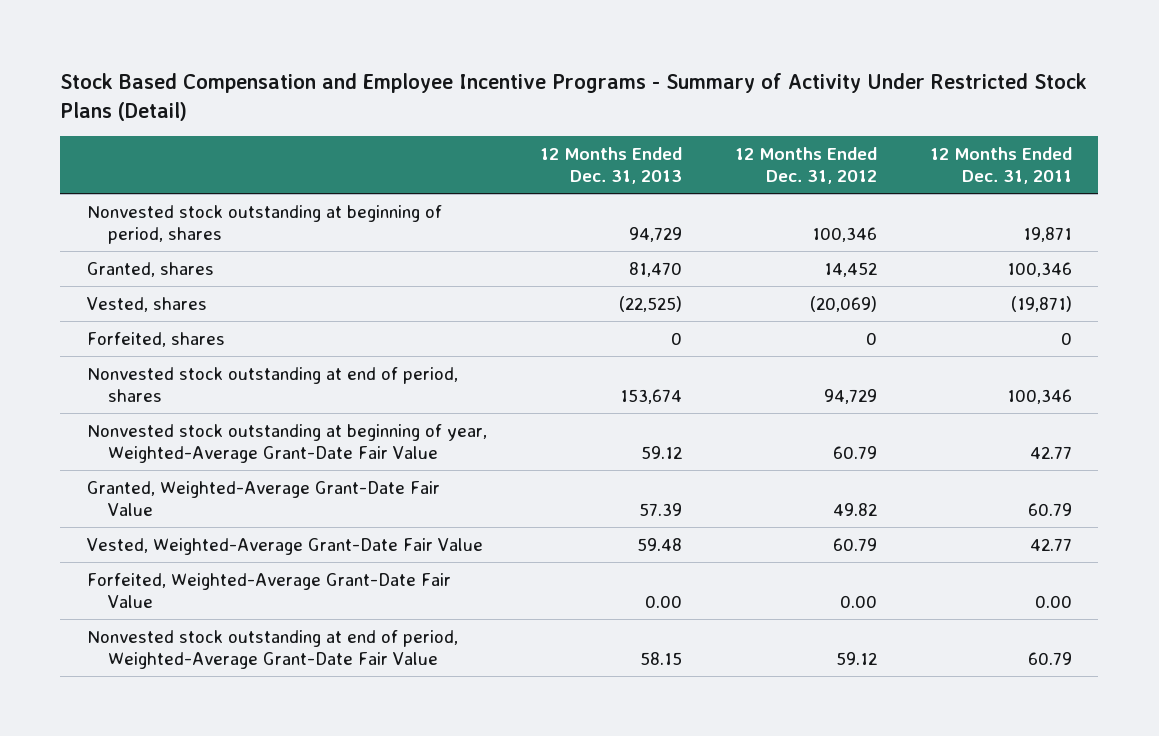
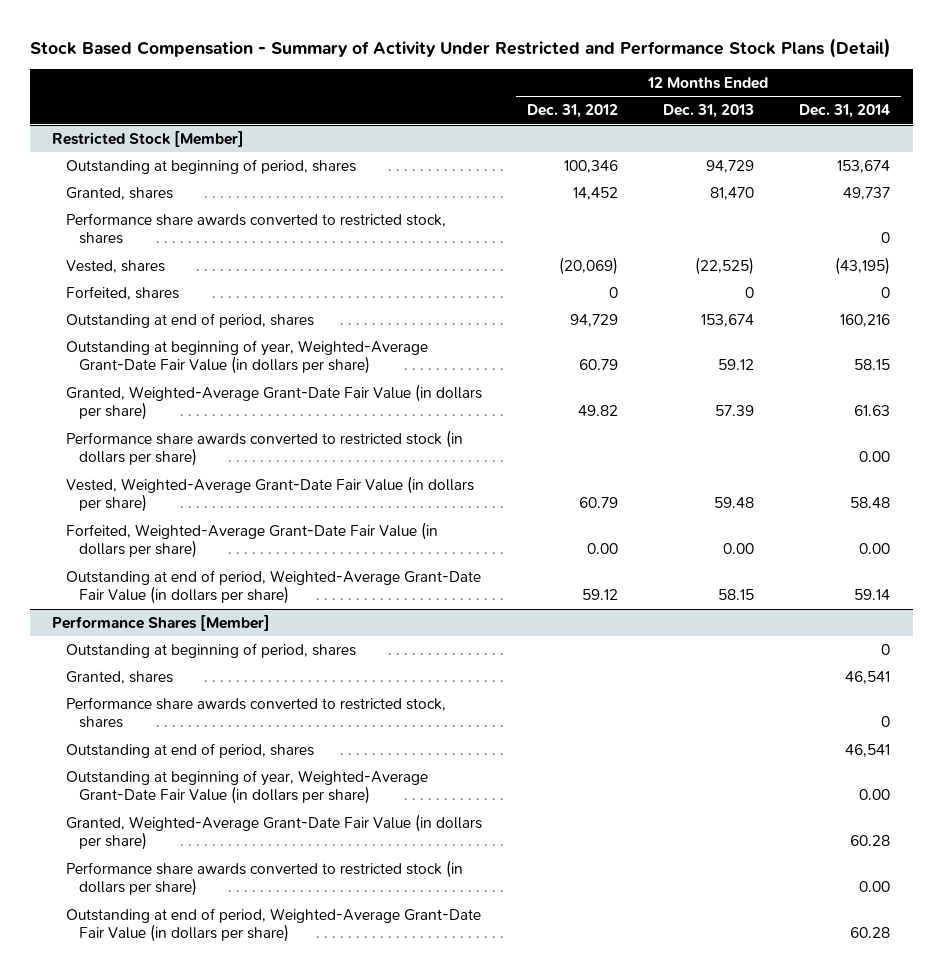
- Stock Based Compensation and Employee Incentive Programs - Summary of Activity Under Restricted Stock Plans (Detail)
+ Stock Based Compensation - Summary of Activity Under Restricted and Performance Stock Plans (Detail)
- | 12 Months Ended Dec. 31, 2013 | 12 Months Ended Dec. 31, 2012 | 12 Months Ended Dec. 31, 2011
+ | 12 Months Ended Dec. 31, 2012 | 12 Months Ended Dec. 31, 2013 | 12 Months Ended Dec. 31, 2014
- Nonvested stock outstanding at beginning of period, shares | 94,729 | 100,346 | 19,871
+ Restricted Stock [Member]
+ Outstanding at beginning of period, shares | 100,346 | 94,729 | 153,674
+ Performance share awards converted to restricted stock, shares | | | 0
- Nonvested stock outstanding at end of period, shares | 153,674 | 94,729 | 100,346
- Nonvested stock outstanding at beginning of year, Weighted-Average Grant-Date Fair Value | 59.12 | 60.79 | 42.77
- Granted, Weighted-Average Grant-Date Fair Value | 57.39 | 49.82 | 60.79
- Vested, Weighted-Average Grant-Date Fair Value | 59.48 | 60.79 | 42.77
- Forfeited, Weighted-Average Grant-Date Fair Value | 0.00 | 0.00 | 0.00
- Nonvested stock outstanding at end of period, Weighted-Average Grant-Date Fair Value | 58.15 | 59.12 | 60.79
+ Outstanding at end of period, shares | 94,729 | 153,674 | 160,216
+ Outstanding at beginning of year, Weighted-Average Grant-Date Fair Value (in dollars per share) | 60.79 | 59.12 | 58.15
+ Granted, Weighted-Average Grant-Date Fair Value (in dollars per share) | 49.82 | 57.39 | 61.63
+ Performance share awards converted to restricted stock (in dollars per share) | | | 0.00
+ Vested, Weighted-Average Grant-Date Fair Value (in dollars per share) | 60.79 | 59.48 | 58.48
+ Forfeited, Weighted-Average Grant-Date Fair Value (in dollars per share) | 0.00 | 0.00 | 0.00
+ Outstanding at end of period, Weighted-Average Grant-Date Fair Value (in dollars per share) | 59.12 | 58.15 | 59.14
+ Performance Shares [Member]
+ Outstanding at beginning of period, shares | | | 0
+ Granted, shares | | | 46,541
+ Performance share awards converted to restricted stock, shares | | | 0
+ Outstanding at end of period, shares | | | 46,541
+ Outstanding at beginning of year, Weighted-Average Grant-Date Fair Value (in dollars per share) | | | 0.00
+ Granted, Weighted-Average Grant-Date Fair Value (in dollars per share) | | | 60.28
+ Performance share awards converted to restricted stock (in dollars per share) | | | 0.00
+ Outstanding at end of period, Weighted-Average Grant-Date Fair Value (in dollars per share) | | | 60.28

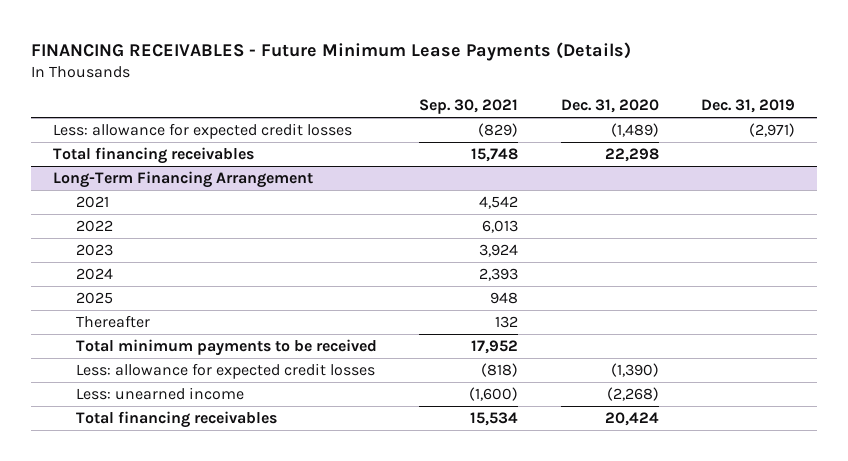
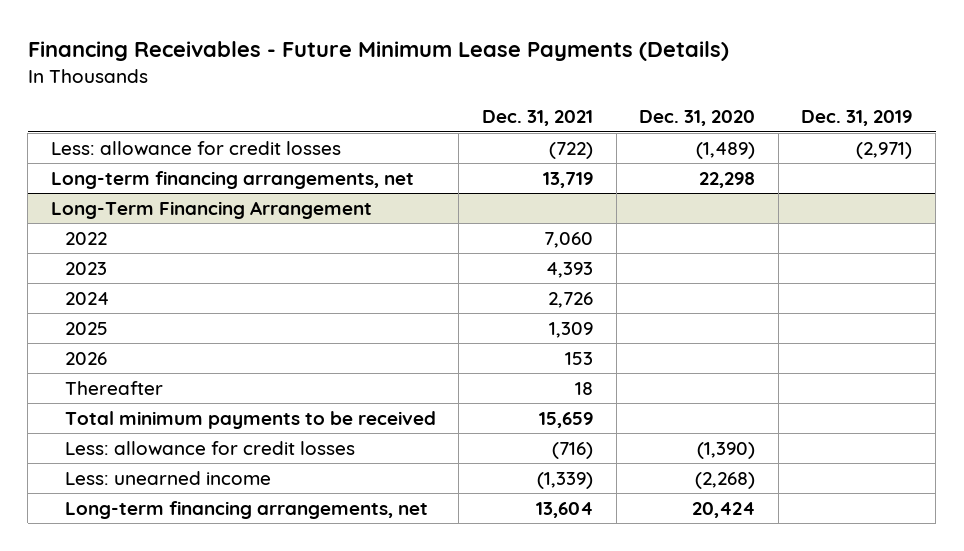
- FINANCING RECEIVABLES - Future Minimum Lease Payments (Details)
+ Financing Receivables - Future Minimum Lease Payments (Details)
- | Sep. 30, 2021 | Dec. 31, 2020 | Dec. 31, 2019
+ | Dec. 31, 2021 | Dec. 31, 2020 | Dec. 31, 2019
- Less: allowance for expected credit losses | (829) | (1,489) | (2,971)
- Total financing receivables | 15,748 | 22,298 |
+ Less: allowance for credit losses | (722) | (1,489) | (2,971)
+ Long-term financing arrangements, net | 13,719 | 22,298 |
@ Long-Term Financing Arrangement
- 2021 | 4,542 | |
+ 2026 | 153 | |
- Less: allowance for expected credit losses | (818) | (1,390) |
+ Less: allowance for credit losses | (716) | (1,390) |
- Total financing receivables | 15,534 | 20,424 |
+ Long-term financing arrangements, net | 13,604 | 20,424 |

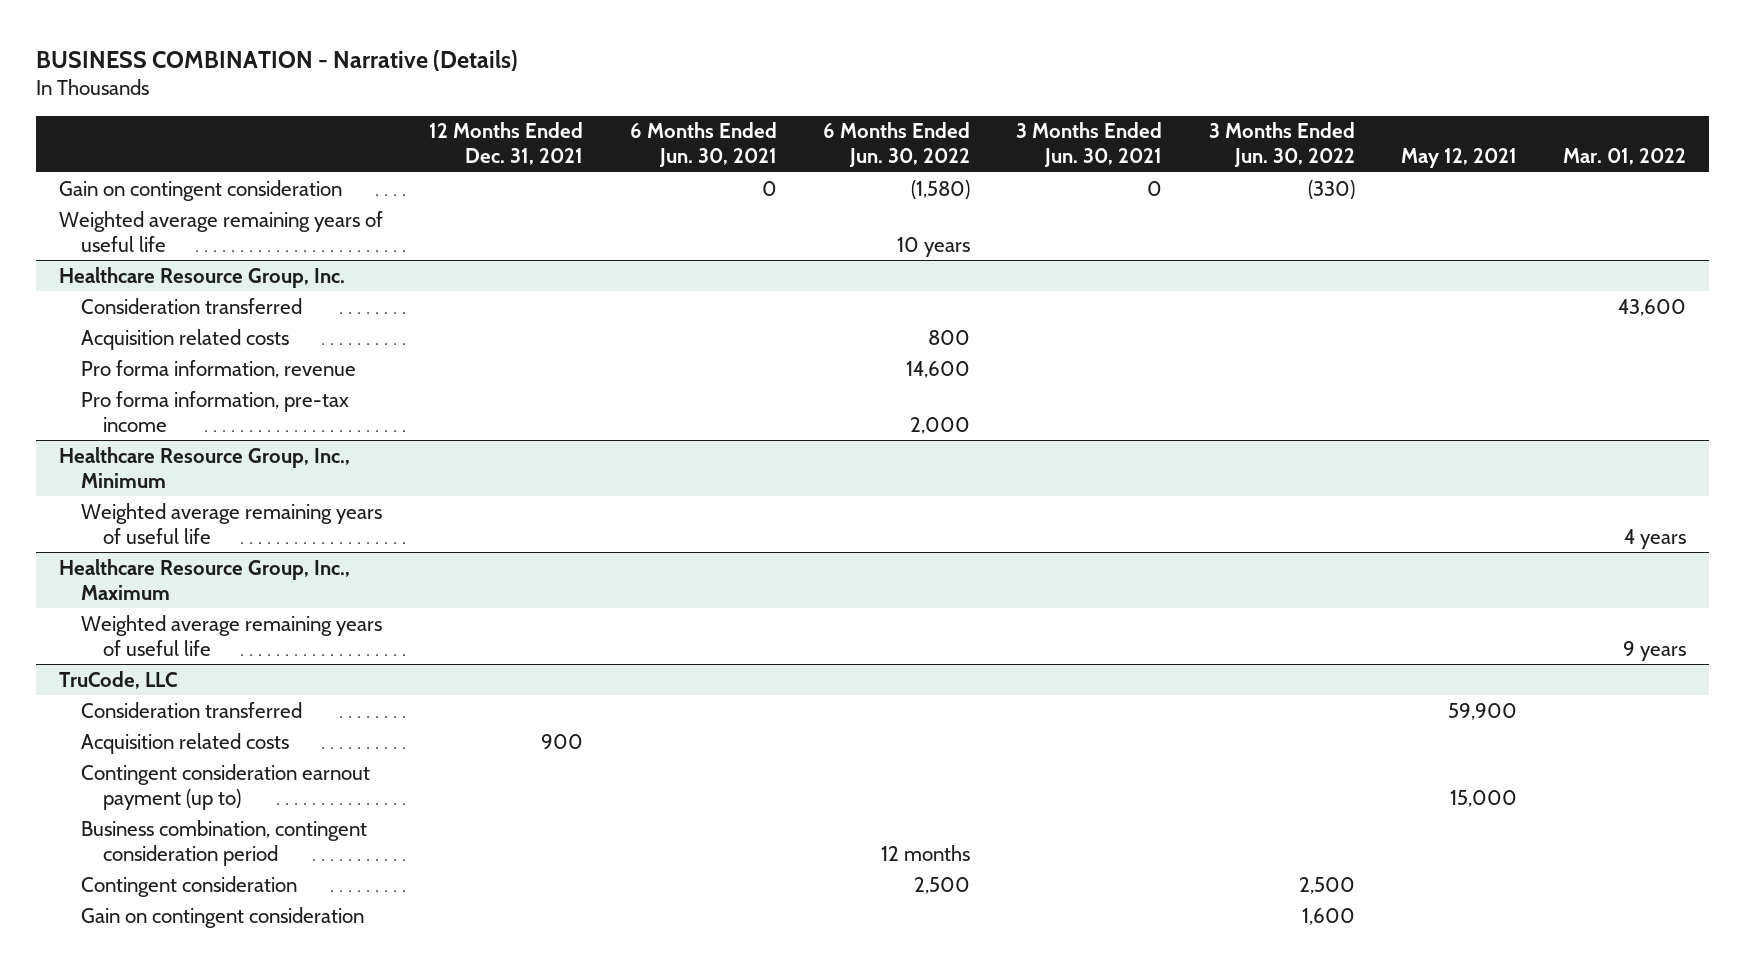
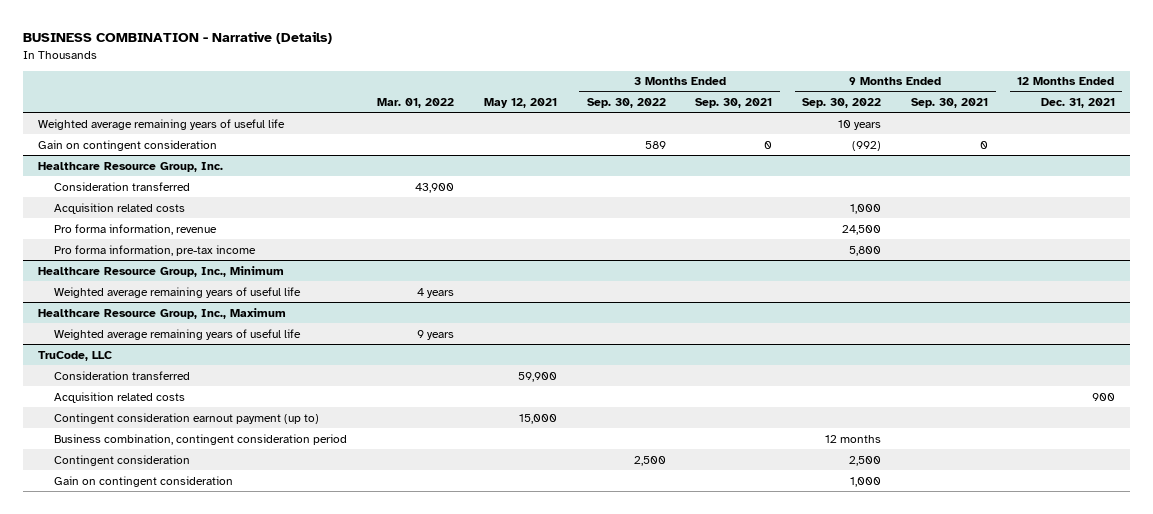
- | 12 Months Ended Dec. 31, 2021 | 6 Months Ended Jun. 30, 2021 | 6 Months Ended Jun. 30, 2022 | 3 Months Ended Jun. 30, 2021 | 3 Months Ended Jun. 30, 2022 | May 12, 2021 | Mar. 01, 2022
+ | Mar. 01, 2022 | May 12, 2021 | 3 Months Ended Sep. 30, 2022 | 3 Months Ended Sep. 30, 2021 | 9 Months Ended Sep. 30, 2022 | 9 Months Ended Sep. 30, 2021 | 12 Months Ended Dec. 31, 2021
moved down: Gain on contingent consideration | | | 589 | 0 | (992) | 0 |
@ Healthcare Resource Group, Inc.
- Consideration transferred | | | | | | | 43,600
+ Consideration transferred | 43,900 | | | | | |

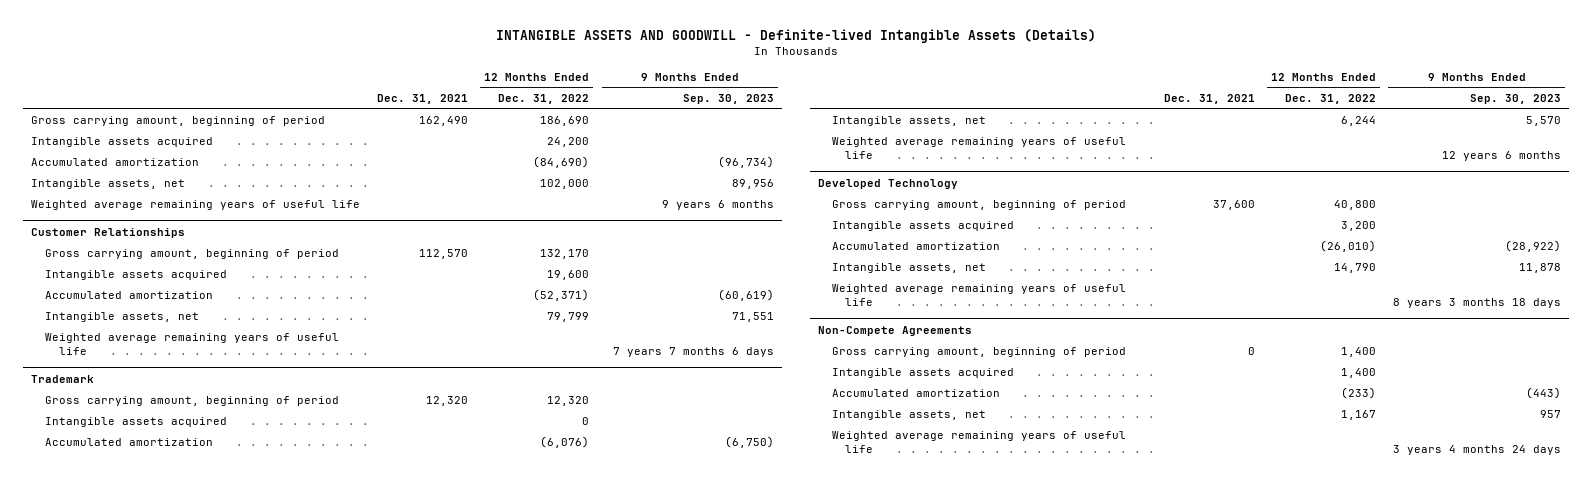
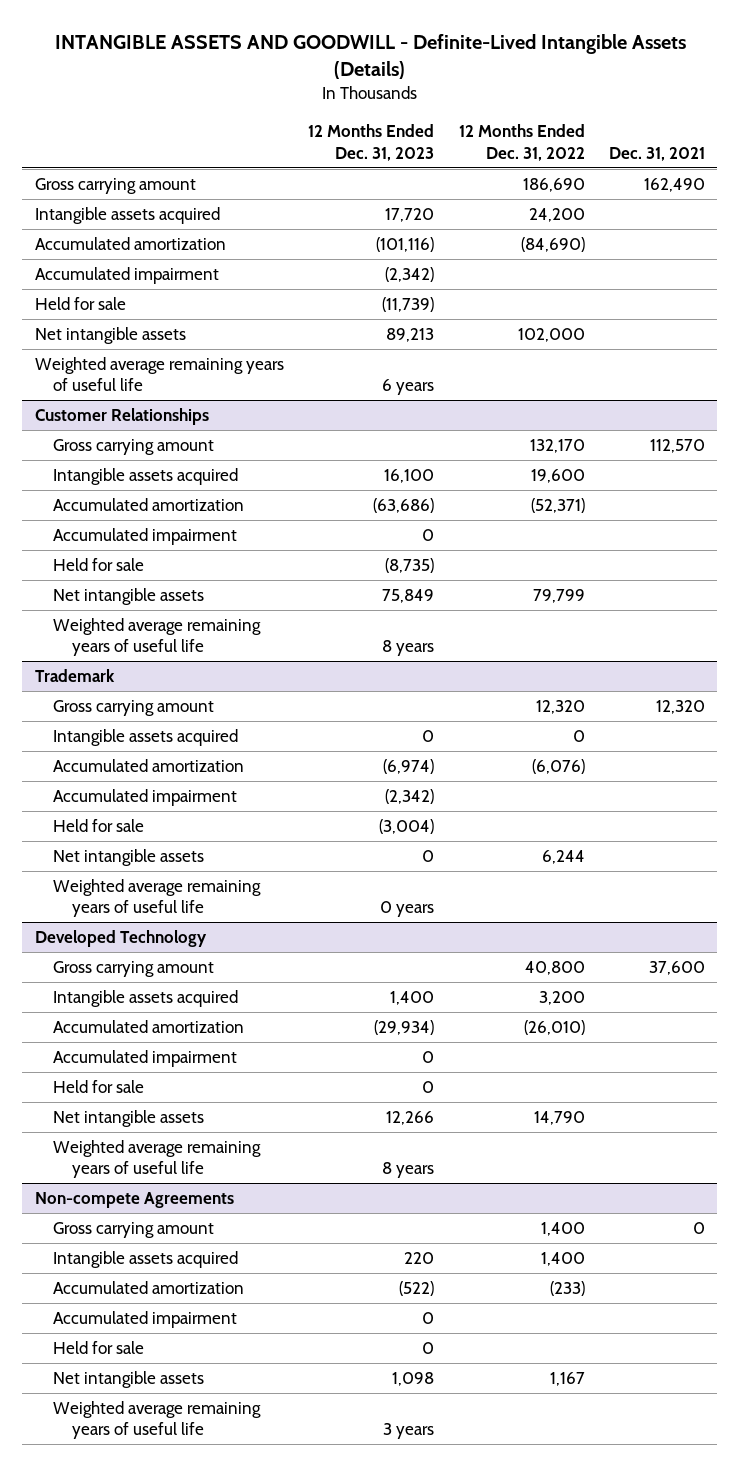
- INTANGIBLE ASSETS AND GOODWILL - Definite-lived Intangible Assets (Details)
+ INTANGIBLE ASSETS AND GOODWILL - Definite-Lived Intangible Assets (Details)
- | Dec. 31, 2021 | 12 Months Ended Dec. 31, 2022 | 9 Months Ended Sep. 30, 2023
+ | 12 Months Ended Dec. 31, 2023 | 12 Months Ended Dec. 31, 2022 | Dec. 31, 2021
- Gross carrying amount, beginning of period | 162,490 | 186,690 |
+ Gross carrying amount | | 186,690 | 162,490
- Intangible assets, net | | 102,000 | 89,956
+ Accumulated impairment | (2,342) | |
+ Held for sale | (11,739) | |
+ Net intangible assets | 89,213 | 102,000 |
@ Customer Relationships
- Gross carrying amount, beginning of period | 112,570 | 132,170 |
+ Gross carrying amount | | 132,170 | 112,570
- Intangible assets, net | | 79,799 | 71,551
+ Accumulated impairment | 0 | |
+ Held for sale | (8,735) | |
+ Net intangible assets | 75,849 | 79,799 |
@ Trademark
- Gross carrying amount, beginning of period | 12,320 | 12,320 |
+ Gross carrying amount | | 12,320 | 12,320
- Intangible assets, net | | 6,244 | 5,570
+ Accumulated impairment | (2,342) | |
+ Held for sale | (3,004) | |
+ Net intangible assets | 0 | 6,244 |
@ Developed Technology
- Gross carrying amount, beginning of period | 37,600 | 40,800 |
+ Gross carrying amount | | 40,800 | 37,600
- Intangible assets, net | | 14,790 | 11,878
+ Accumulated impairment | 0 | |
+ Held for sale | 0 | |
+ Net intangible assets | 12,266 | 14,790 |
- Non-Compete Agreements
- Gross carrying amount, beginning of period | 0 | 1,400 |
+ Non-compete Agreements
+ Gross carrying amount | | 1,400 | 0
- Intangible assets, net | | 1,167 | 957
+ Accumulated impairment | 0 | |
+ Held for sale | 0 | |
+ Net intangible assets | 1,098 | 1,167 |

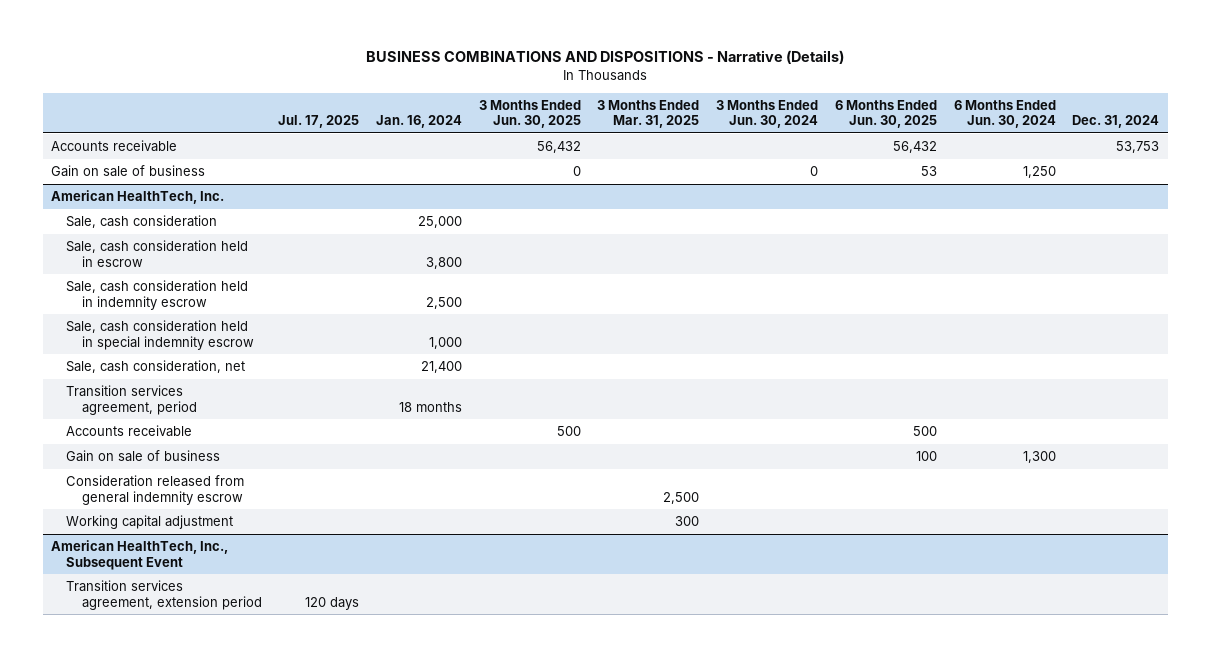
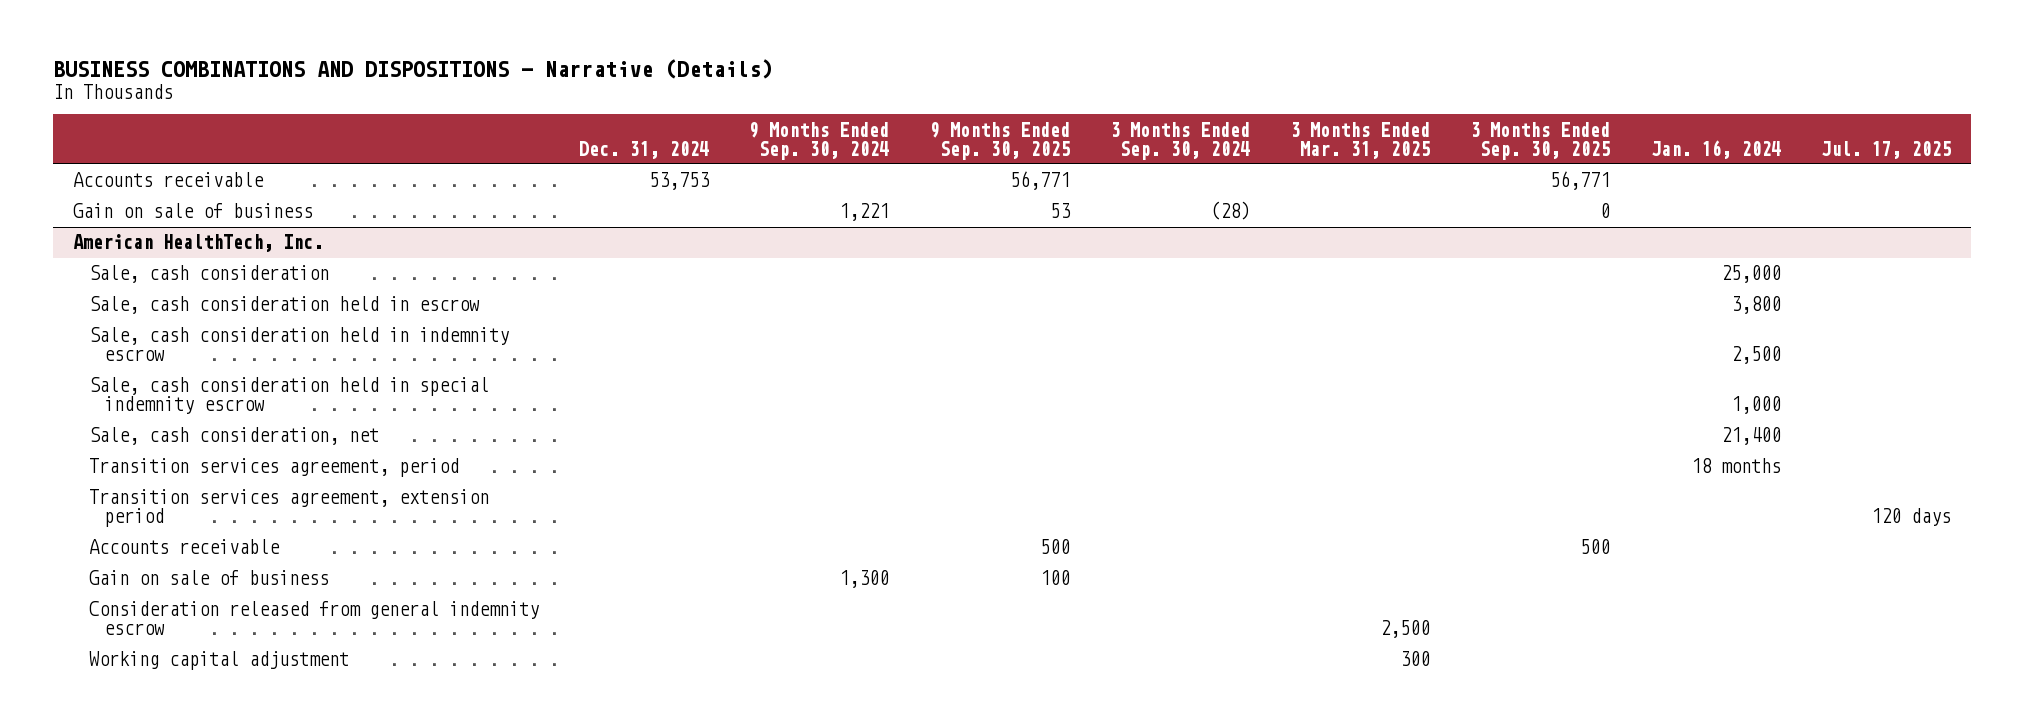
- | Jul. 17, 2025 | Jan. 16, 2024 | 3 Months Ended Jun. 30, 2025 | 3 Months Ended Mar. 31, 2025 | 3 Months Ended Jun. 30, 2024 | 6 Months Ended Jun. 30, 2025 | 6 Months Ended Jun. 30, 2024 | Dec. 31, 2024
+ | Dec. 31, 2024 | 9 Months Ended Sep. 30, 2024 | 9 Months Ended Sep. 30, 2025 | 3 Months Ended Sep. 30, 2024 | 3 Months Ended Mar. 31, 2025 | 3 Months Ended Sep. 30, 2025 | Jan. 16, 2024 | Jul. 17, 2025
@ American HealthTech, Inc.
+ Transition services agreement, extension period | | | | | | | | 120 days
- American HealthTech, Inc., Subsequent Event
- Transition services agreement, extension period | 120 days | | | | | | |

